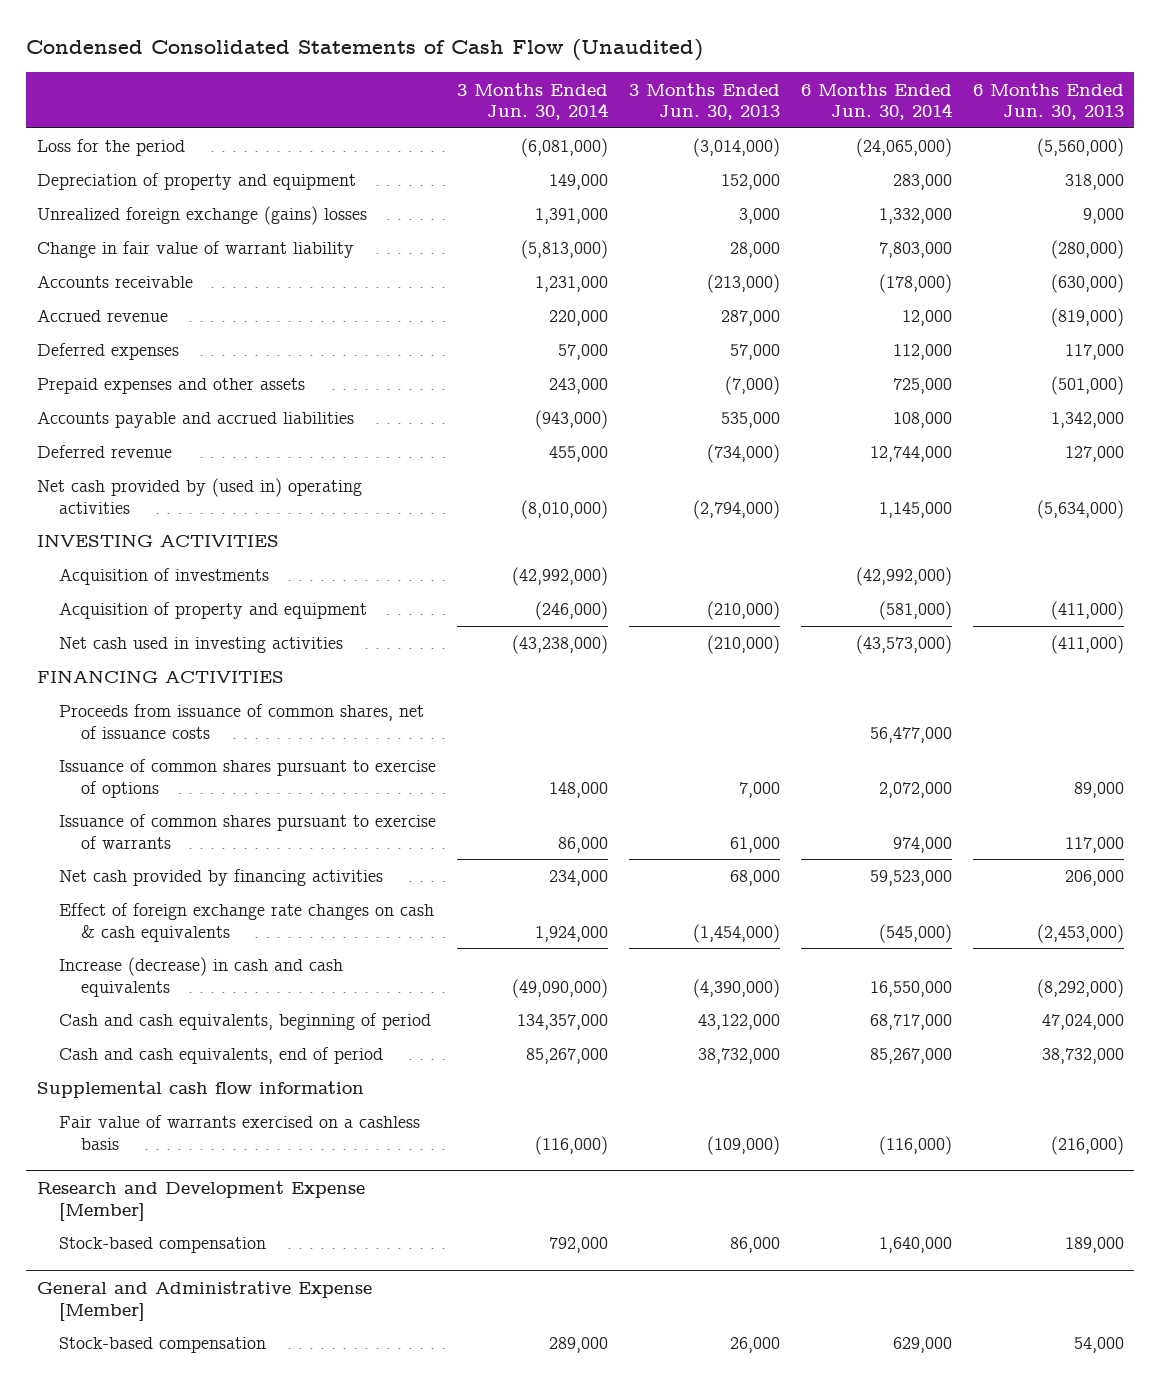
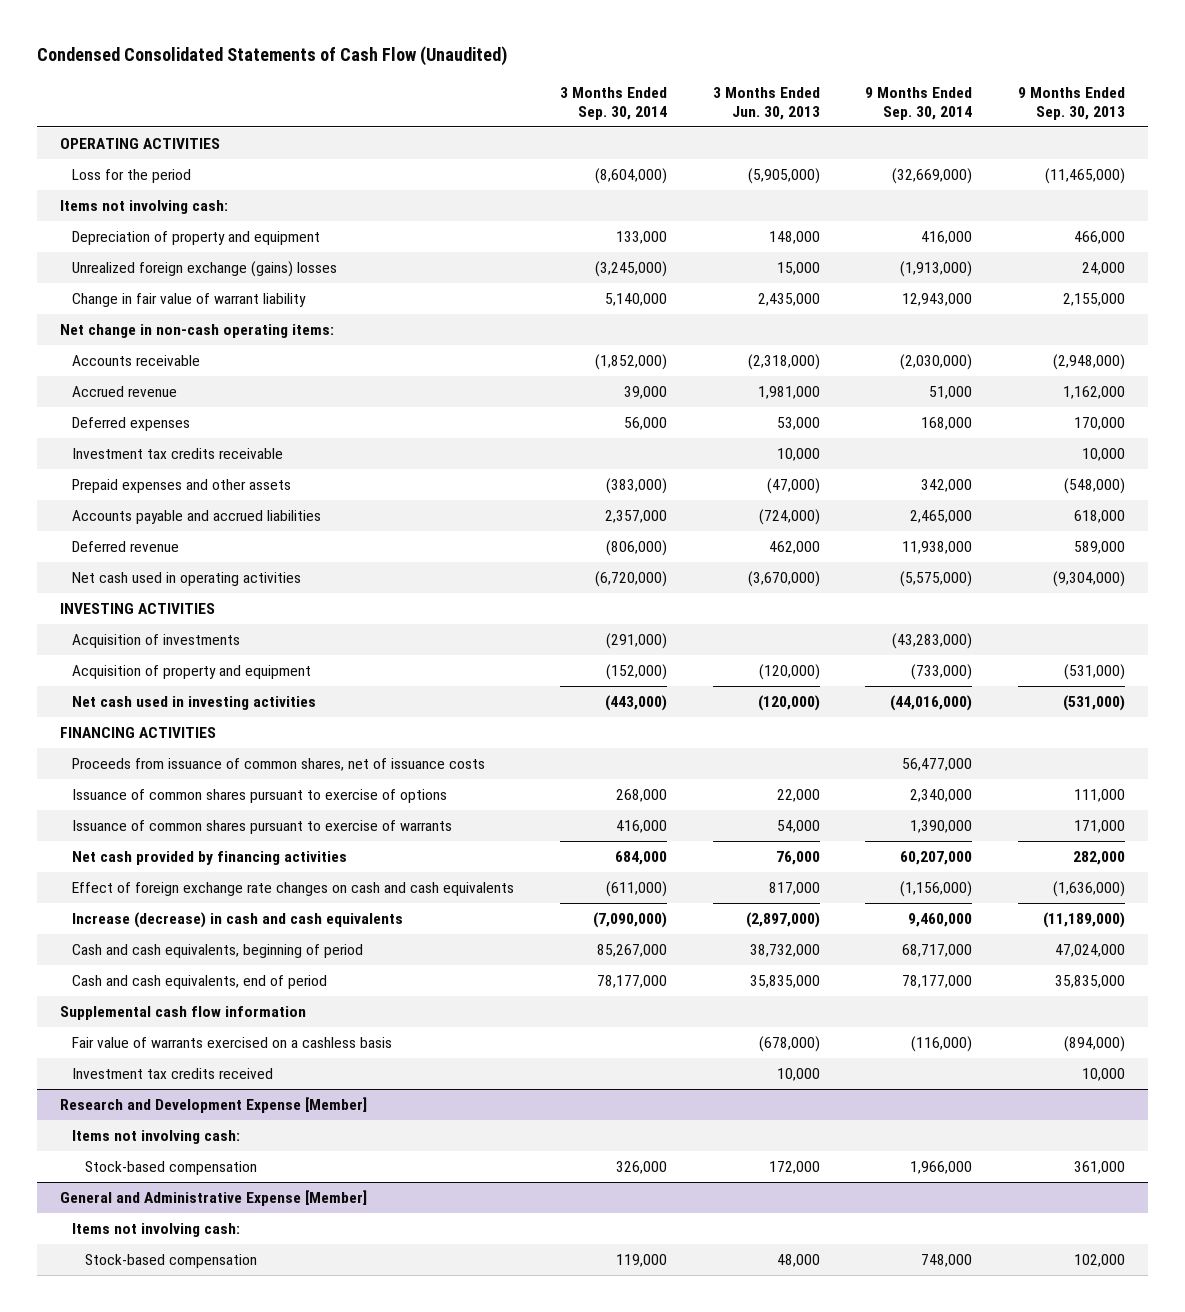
- | 3 Months Ended Jun. 30, 2014 | 3 Months Ended Jun. 30, 2013 | 6 Months Ended Jun. 30, 2014 | 6 Months Ended Jun. 30, 2013
+ | 3 Months Ended Sep. 30, 2014 | 3 Months Ended Jun. 30, 2013 | 9 Months Ended Sep. 30, 2014 | 9 Months Ended Sep. 30, 2013
- Loss for the period | (6,081,000) | (3,014,000) | (24,065,000) | (5,560,000)
- Depreciation of property and equipment | 149,000 | 152,000 | 283,000 | 318,000
- Unrealized foreign exchange (gains) losses | 1,391,000 | 3,000 | 1,332,000 | 9,000
- Change in fair value of warrant liability | (5,813,000) | 28,000 | 7,803,000 | (280,000)
- Accounts receivable | 1,231,000 | (213,000) | (178,000) | (630,000)
- Accrued revenue | 220,000 | 287,000 | 12,000 | (819,000)
- Deferred expenses | 57,000 | 57,000 | 112,000 | 117,000
- Prepaid expenses and other assets | 243,000 | (7,000) | 725,000 | (501,000)
- Accounts payable and accrued liabilities | (943,000) | 535,000 | 108,000 | 1,342,000
- Deferred revenue | 455,000 | (734,000) | 12,744,000 | 127,000
- Net cash provided by (used in) operating activities | (8,010,000) | (2,794,000) | 1,145,000 | (5,634,000)
+ OPERATING ACTIVITIES
+ Loss for the period | (8,604,000) | (5,905,000) | (32,669,000) | (11,465,000)
+ Items not involving cash:
+ Depreciation of property and equipment | 133,000 | 148,000 | 416,000 | 466,000
+ Unrealized foreign exchange (gains) losses | (3,245,000) | 15,000 | (1,913,000) | 24,000
+ Change in fair value of warrant liability | 5,140,000 | 2,435,000 | 12,943,000 | 2,155,000
+ Net change in non-cash operating items:
+ Accounts receivable | (1,852,000) | (2,318,000) | (2,030,000) | (2,948,000)
+ Accrued revenue | 39,000 | 1,981,000 | 51,000 | 1,162,000
+ Deferred expenses | 56,000 | 53,000 | 168,000 | 170,000
+ Investment tax credits receivable | | 10,000 | | 10,000
+ Prepaid expenses and other assets | (383,000) | (47,000) | 342,000 | (548,000)
+ Accounts payable and accrued liabilities | 2,357,000 | (724,000) | 2,465,000 | 618,000
+ Deferred revenue | (806,000) | 462,000 | 11,938,000 | 589,000
+ Net cash used in operating activities | (6,720,000) | (3,670,000) | (5,575,000) | (9,304,000)
- Acquisition of property and equipment | (246,000) | (210,000) | (581,000) | (411,000)
- Net cash used in investing activities | (43,238,000) | (210,000) | (43,573,000) | (411,000)
+ Acquisition of property and equipment | (152,000) | (120,000) | (733,000) | (531,000)
+ Net cash used in investing activities | (443,000) | (120,000) | (44,016,000) | (531,000)
- Issuance of common shares pursuant to exercise of options | 148,000 | 7,000 | 2,072,000 | 89,000
- Issuance of common shares pursuant to exercise of warrants | 86,000 | 61,000 | 974,000 | 117,000
- Net cash provided by financing activities | 234,000 | 68,000 | 59,523,000 | 206,000
- Effect of foreign exchange rate changes on cash & cash equivalents | 1,924,000 | (1,454,000) | (545,000) | (2,453,000)
- Increase (decrease) in cash and cash equivalents | (49,090,000) | (4,390,000) | 16,550,000 | (8,292,000)
- Cash and cash equivalents, beginning of period | 134,357,000 | 43,122,000 | 68,717,000 | 47,024,000
- Cash and cash equivalents, end of period | 85,267,000 | 38,732,000 | 85,267,000 | 38,732,000
+ Issuance of common shares pursuant to exercise of options | 268,000 | 22,000 | 2,340,000 | 111,000
+ Issuance of common shares pursuant to exercise of warrants | 416,000 | 54,000 | 1,390,000 | 171,000
+ Net cash provided by financing activities | 684,000 | 76,000 | 60,207,000 | 282,000
+ Effect of foreign exchange rate changes on cash and cash equivalents | (611,000) | 817,000 | (1,156,000) | (1,636,000)
+ Increase (decrease) in cash and cash equivalents | (7,090,000) | (2,897,000) | 9,460,000 | (11,189,000)
+ Cash and cash equivalents, beginning of period | 85,267,000 | 38,732,000 | 68,717,000 | 47,024,000
+ Cash and cash equivalents, end of period | 78,177,000 | 35,835,000 | 78,177,000 | 35,835,000
- Fair value of warrants exercised on a cashless basis | (116,000) | (109,000) | (116,000) | (216,000)
+ Fair value of warrants exercised on a cashless basis | | (678,000) | (116,000) | (894,000)
+ Investment tax credits received | | 10,000 | | 10,000
@ Research and Development Expense [Member]
- Stock-based compensation | 792,000 | 86,000 | 1,640,000 | 189,000
+ Items not involving cash:
+ Stock-based compensation | 326,000 | 172,000 | 1,966,000 | 361,000
@ General and Administrative Expense [Member]
- Stock-based compensation | 289,000 | 26,000 | 629,000 | 54,000
+ Items not involving cash:
+ Stock-based compensation | 119,000 | 48,000 | 748,000 | 102,000

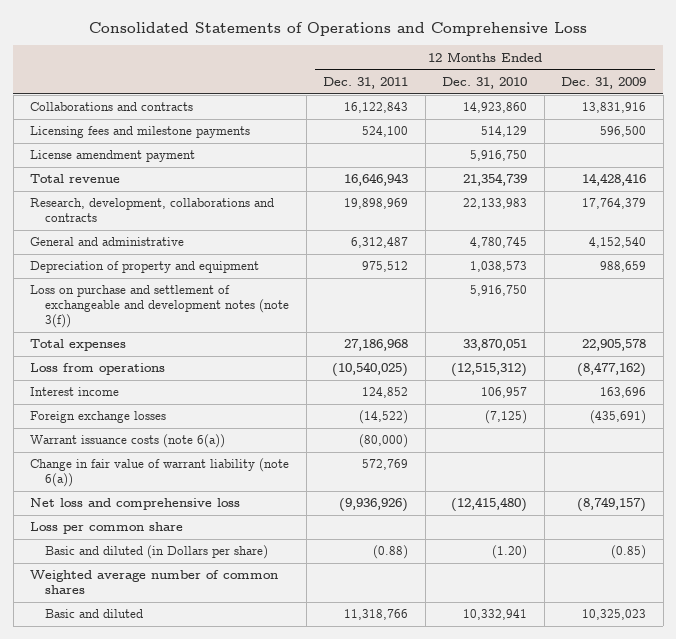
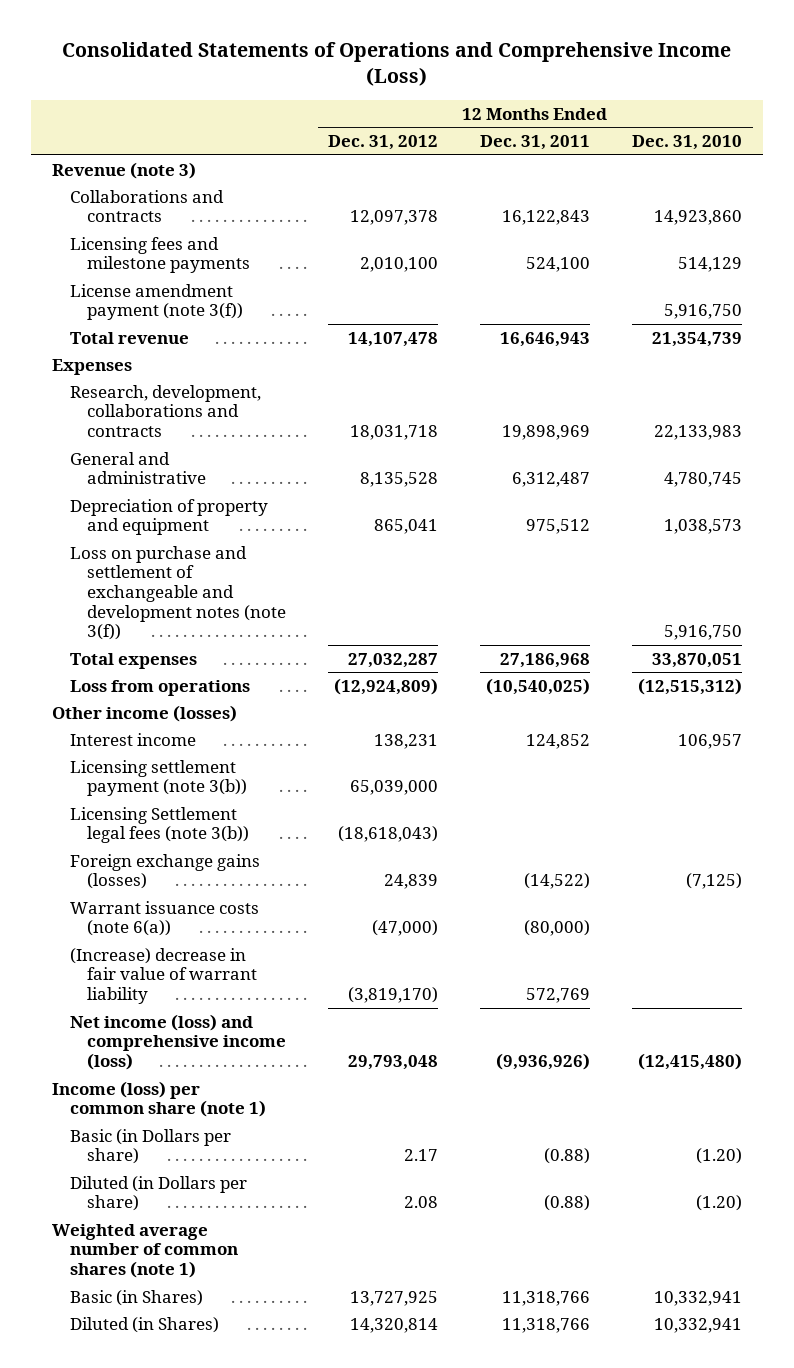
- Consolidated Statements of Operations and Comprehensive Loss
+ Consolidated Statements of Operations and Comprehensive Income (Loss)
- | 12 Months Ended Dec. 31, 2011 | 12 Months Ended Dec. 31, 2010 | 12 Months Ended Dec. 31, 2009
+ | 12 Months Ended Dec. 31, 2012 | 12 Months Ended Dec. 31, 2011 | 12 Months Ended Dec. 31, 2010
+ Revenue (note 3)
- License amendment payment | | 5,916,750 |
+ License amendment payment (note 3(f)) | | | 5,916,750
+ Expenses
+ Other income (losses)
- Foreign exchange losses | (14,522) | (7,125) | (435,691)
+ Licensing settlement payment (note 3(b)) | 65,039,000 | |
+ Licensing Settlement legal fees (note 3(b)) | (18,618,043) | |
+ Foreign exchange gains (losses) | 24,839 | (14,522) | (7,125)
- Change in fair value of warrant liability (note 6(a)) | 572,769 | |
- Net loss and comprehensive loss | (9,936,926) | (12,415,480) | (8,749,157)
- Loss per common share
- Basic and diluted (in Dollars per share) | (0.88) | (1.20) | (0.85)
- Weighted average number of common shares
- Basic and diluted | 11,318,766 | 10,332,941 | 10,325,023
+ (Increase) decrease in fair value of warrant liability | (3,819,170) | 572,769 |
+ Net income (loss) and comprehensive income (loss) | 29,793,048 | (9,936,926) | (12,415,480)
+ Income (loss) per common share (note 1)
+ Basic (in Dollars per share) | 2.17 | (0.88) | (1.20)
+ Diluted (in Dollars per share) | 2.08 | (0.88) | (1.20)
+ Weighted average number of common shares (note 1)
+ Basic (in Shares) | 13,727,925 | 11,318,766 | 10,332,941
+ Diluted (in Shares) | 14,320,814 | 11,318,766 | 10,332,941

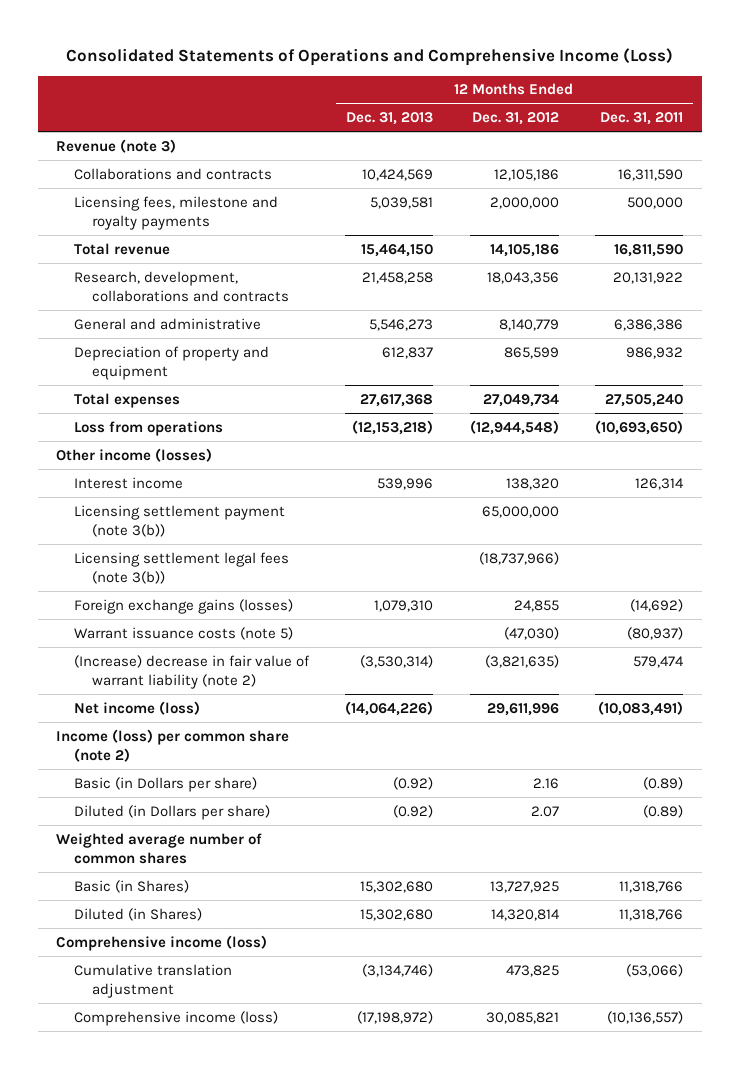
- | 12 Months Ended Dec. 31, 2012 | 12 Months Ended Dec. 31, 2011 | 12 Months Ended Dec. 31, 2010
+ | 12 Months Ended Dec. 31, 2013 | 12 Months Ended Dec. 31, 2012 | 12 Months Ended Dec. 31, 2011
- Collaborations and contracts | 12,097,378 | 16,122,843 | 14,923,860
- Licensing fees and milestone payments | 2,010,100 | 524,100 | 514,129
- License amendment payment (note 3(f)) | | | 5,916,750
- Total revenue | 14,107,478 | 16,646,943 | 21,354,739
- Expenses
- Research, development, collaborations and contracts | 18,031,718 | 19,898,969 | 22,133,983
- General and administrative | 8,135,528 | 6,312,487 | 4,780,745
- Depreciation of property and equipment | 865,041 | 975,512 | 1,038,573
- Loss on purchase and settlement of exchangeable and development notes (note 3(f)) | | | 5,916,750
- Total expenses | 27,032,287 | 27,186,968 | 33,870,051
- Loss from operations | (12,924,809) | (10,540,025) | (12,515,312)
+ Collaborations and contracts | 10,424,569 | 12,105,186 | 16,311,590
+ Licensing fees, milestone and royalty payments | 5,039,581 | 2,000,000 | 500,000
+ Total revenue | 15,464,150 | 14,105,186 | 16,811,590
+ Research, development, collaborations and contracts | 21,458,258 | 18,043,356 | 20,131,922
+ General and administrative | 5,546,273 | 8,140,779 | 6,386,386
+ Depreciation of property and equipment | 612,837 | 865,599 | 986,932
+ Total expenses | 27,617,368 | 27,049,734 | 27,505,240
+ Loss from operations | (12,153,218) | (12,944,548) | (10,693,650)
- Interest income | 138,231 | 124,852 | 106,957
- Licensing settlement payment (note 3(b)) | 65,039,000 | |
- Licensing Settlement legal fees (note 3(b)) | (18,618,043) | |
- Foreign exchange gains (losses) | 24,839 | (14,522) | (7,125)
- Warrant issuance costs (note 6(a)) | (47,000) | (80,000) |
- (Increase) decrease in fair value of warrant liability | (3,819,170) | 572,769 |
- Net income (loss) and comprehensive income (loss) | 29,793,048 | (9,936,926) | (12,415,480)
- Income (loss) per common share (note 1)
- Basic (in Dollars per share) | 2.17 | (0.88) | (1.20)
- Diluted (in Dollars per share) | 2.08 | (0.88) | (1.20)
- Weighted average number of common shares (note 1)
+ Interest income | 539,996 | 138,320 | 126,314
+ Licensing settlement payment (note 3(b)) | | 65,000,000 |
+ Licensing settlement legal fees (note 3(b)) | | (18,737,966) |
+ Foreign exchange gains (losses) | 1,079,310 | 24,855 | (14,692)
+ Warrant issuance costs (note 5) | | (47,030) | (80,937)
+ (Increase) decrease in fair value of warrant liability (note 2) | (3,530,314) | (3,821,635) | 579,474
+ Net income (loss) | (14,064,226) | 29,611,996 | (10,083,491)
+ Income (loss) per common share (note 2)
+ Basic (in Dollars per share) | (0.92) | 2.16 | (0.89)
+ Diluted (in Dollars per share) | (0.92) | 2.07 | (0.89)
+ Weighted average number of common shares
+ Comprehensive income (loss)
+ Cumulative translation adjustment | (3,134,746) | 473,825 | (53,066)
+ Comprehensive income (loss) | (17,198,972) | 30,085,821 | (10,136,557)

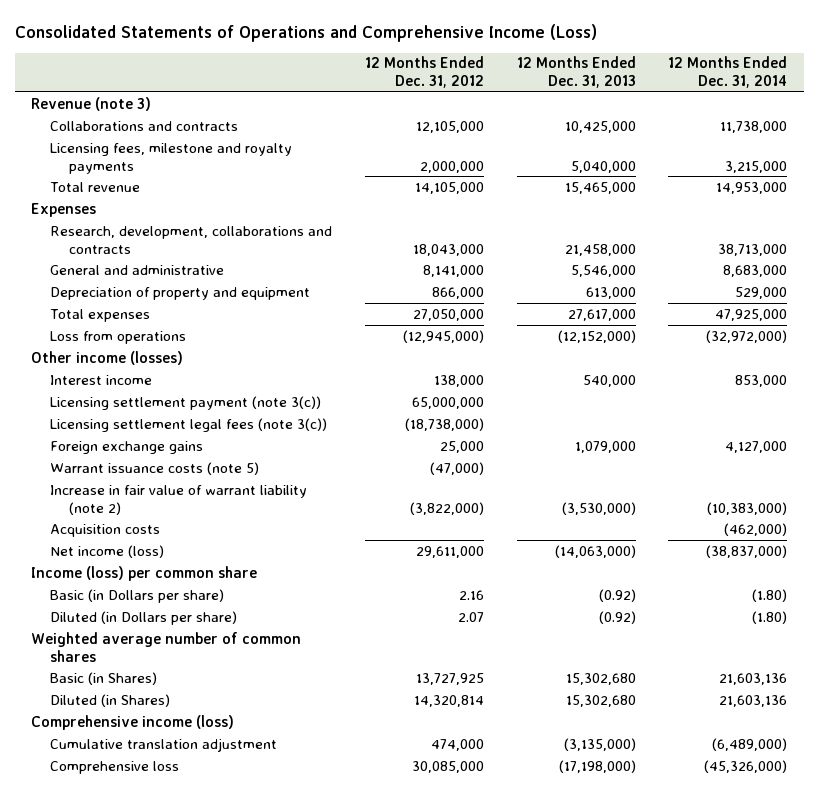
- | 12 Months Ended Dec. 31, 2013 | 12 Months Ended Dec. 31, 2012 | 12 Months Ended Dec. 31, 2011
+ | 12 Months Ended Dec. 31, 2012 | 12 Months Ended Dec. 31, 2013 | 12 Months Ended Dec. 31, 2014
- Collaborations and contracts | 10,424,569 | 12,105,186 | 16,311,590
- Licensing fees, milestone and royalty payments | 5,039,581 | 2,000,000 | 500,000
- Total revenue | 15,464,150 | 14,105,186 | 16,811,590
- Research, development, collaborations and contracts | 21,458,258 | 18,043,356 | 20,131,922
- General and administrative | 5,546,273 | 8,140,779 | 6,386,386
- Depreciation of property and equipment | 612,837 | 865,599 | 986,932
- Total expenses | 27,617,368 | 27,049,734 | 27,505,240
- Loss from operations | (12,153,218) | (12,944,548) | (10,693,650)
+ Collaborations and contracts | 12,105,000 | 10,425,000 | 11,738,000
+ Licensing fees, milestone and royalty payments | 2,000,000 | 5,040,000 | 3,215,000
+ Total revenue | 14,105,000 | 15,465,000 | 14,953,000
+ Expenses
+ Research, development, collaborations and contracts | 18,043,000 | 21,458,000 | 38,713,000
+ General and administrative | 8,141,000 | 5,546,000 | 8,683,000
+ Depreciation of property and equipment | 866,000 | 613,000 | 529,000
+ Total expenses | 27,050,000 | 27,617,000 | 47,925,000
+ Loss from operations | (12,945,000) | (12,152,000) | (32,972,000)
- Interest income | 539,996 | 138,320 | 126,314
- Licensing settlement payment (note 3(b)) | | 65,000,000 |
- Licensing settlement legal fees (note 3(b)) | | (18,737,966) |
- Foreign exchange gains (losses) | 1,079,310 | 24,855 | (14,692)
- Warrant issuance costs (note 5) | | (47,030) | (80,937)
- (Increase) decrease in fair value of warrant liability (note 2) | (3,530,314) | (3,821,635) | 579,474
- Net income (loss) | (14,064,226) | 29,611,996 | (10,083,491)
- Income (loss) per common share (note 2)
+ Interest income | 138,000 | 540,000 | 853,000
+ Licensing settlement payment (note 3(c)) | 65,000,000 | |
+ Licensing settlement legal fees (note 3(c)) | (18,738,000) | |
+ Foreign exchange gains | 25,000 | 1,079,000 | 4,127,000
+ Warrant issuance costs (note 5) | (47,000) | |
+ Increase in fair value of warrant liability (note 2) | (3,822,000) | (3,530,000) | (10,383,000)
+ Acquisition costs | | | (462,000)
+ Net income (loss) | 29,611,000 | (14,063,000) | (38,837,000)
+ Income (loss) per common share
- Cumulative translation adjustment | (3,134,746) | 473,825 | (53,066)
- Comprehensive income (loss) | (17,198,972) | 30,085,821 | (10,136,557)
+ Cumulative translation adjustment | 474,000 | (3,135,000) | (6,489,000)
+ Comprehensive loss | 30,085,000 | (17,198,000) | (45,326,000)

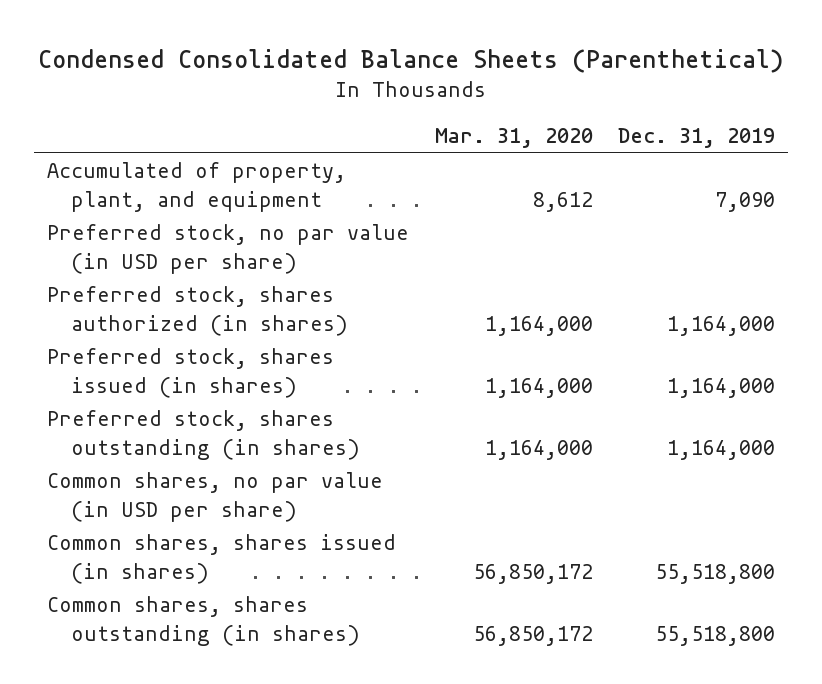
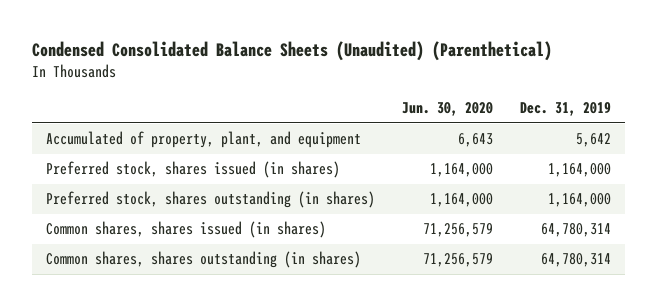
- Condensed Consolidated Balance Sheets (Parenthetical)
+ Condensed Consolidated Balance Sheets (Unaudited) (Parenthetical)
- | Mar. 31, 2020 | Dec. 31, 2019
+ | Jun. 30, 2020 | Dec. 31, 2019
- Accumulated of property, plant, and equipment | 8,612 | 7,090
- Preferred stock, no par value (in USD per share)
- Preferred stock, shares authorized (in shares) | 1,164,000 | 1,164,000
+ Accumulated of property, plant, and equipment | 6,643 | 5,642
- Common shares, no par value (in USD per share)
- Common shares, shares issued (in shares) | 56,850,172 | 55,518,800
- Common shares, shares outstanding (in shares) | 56,850,172 | 55,518,800
+ Common shares, shares issued (in shares) | 71,256,579 | 64,780,314
+ Common shares, shares outstanding (in shares) | 71,256,579 | 64,780,314

